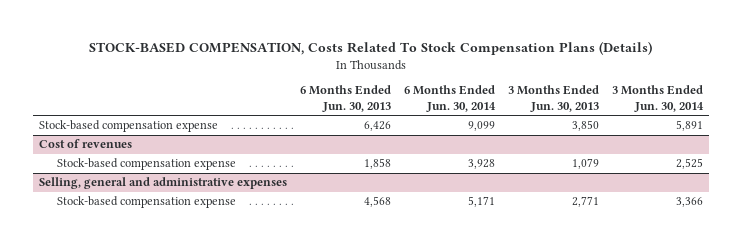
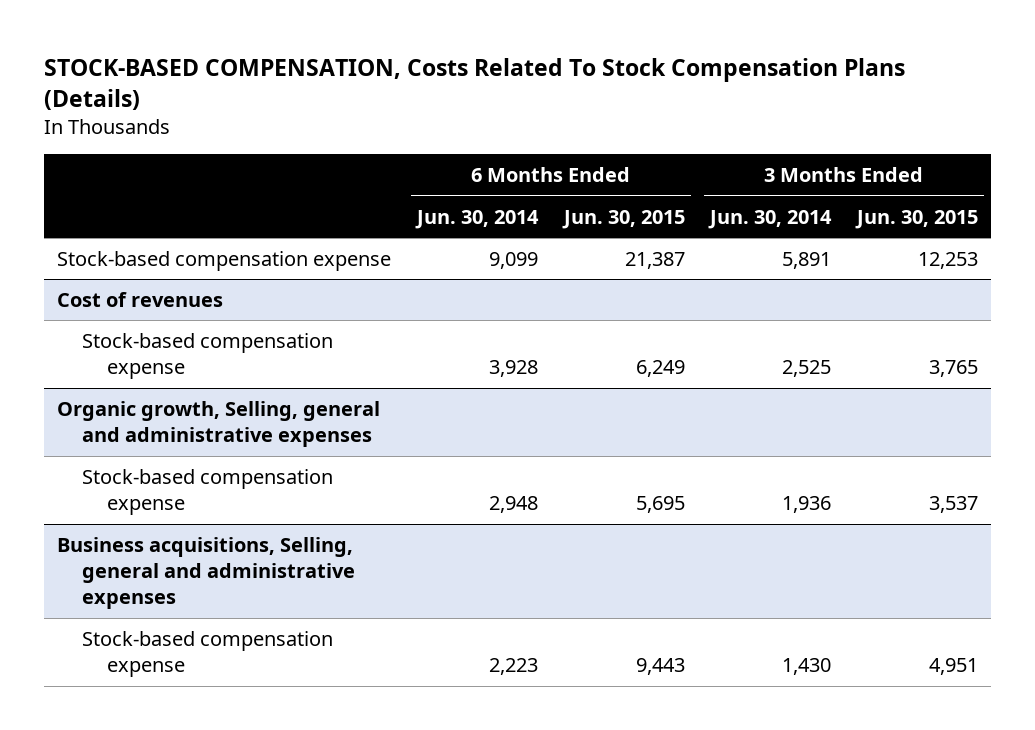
- | 6 Months Ended Jun. 30, 2013 | 6 Months Ended Jun. 30, 2014 | 3 Months Ended Jun. 30, 2013 | 3 Months Ended Jun. 30, 2014
+ | 6 Months Ended Jun. 30, 2014 | 6 Months Ended Jun. 30, 2015 | 3 Months Ended Jun. 30, 2014 | 3 Months Ended Jun. 30, 2015
- Selling, general and administrative expenses
- Stock-based compensation expense | 4,568 | 5,171 | 2,771 | 3,366
+ Organic growth, Selling, general and administrative expenses
+ Stock-based compensation expense | 2,948 | 5,695 | 1,936 | 3,537
+ Business acquisitions, Selling, general and administrative expenses
+ Stock-based compensation expense | 2,223 | 9,443 | 1,430 | 4,951

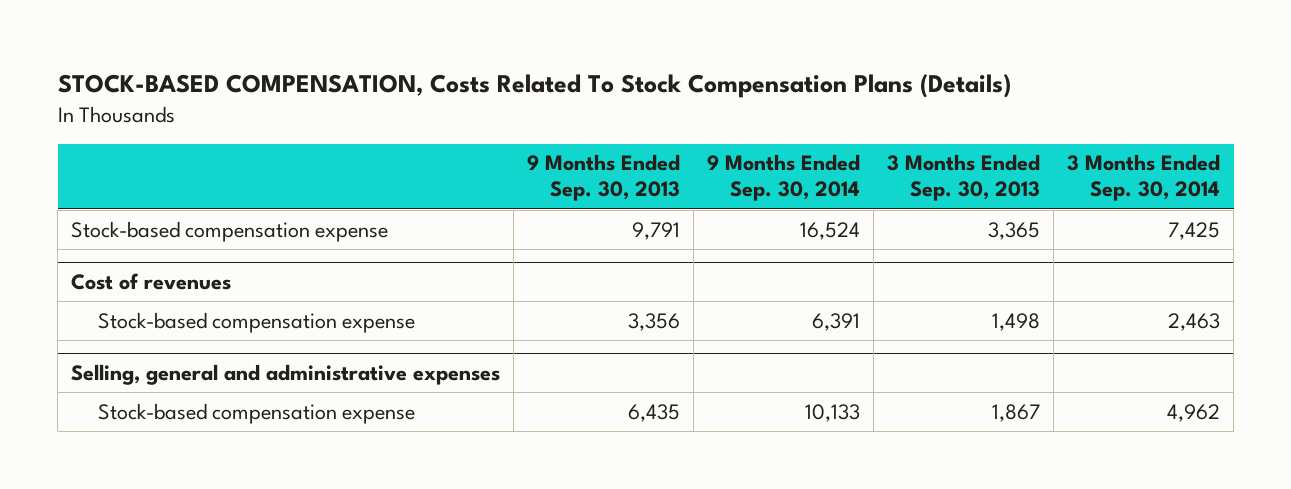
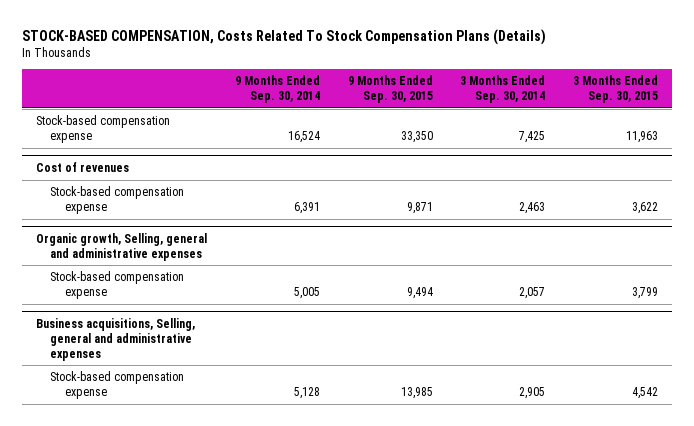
- | 9 Months Ended Sep. 30, 2013 | 9 Months Ended Sep. 30, 2014 | 3 Months Ended Sep. 30, 2013 | 3 Months Ended Sep. 30, 2014
+ | 9 Months Ended Sep. 30, 2014 | 9 Months Ended Sep. 30, 2015 | 3 Months Ended Sep. 30, 2014 | 3 Months Ended Sep. 30, 2015
- Selling, general and administrative expenses
- Stock-based compensation expense | 6,435 | 10,133 | 1,867 | 4,962
+ Organic growth, Selling, general and administrative expenses
+ Stock-based compensation expense | 5,005 | 9,494 | 2,057 | 3,799
+ Business acquisitions, Selling, general and administrative expenses
+ Stock-based compensation expense | 5,128 | 13,985 | 2,905 | 4,542

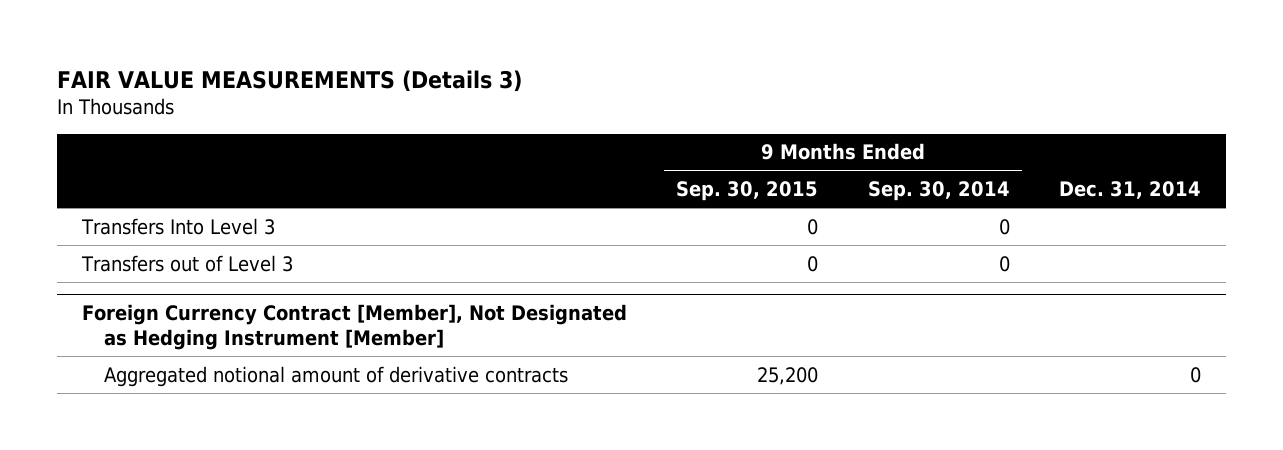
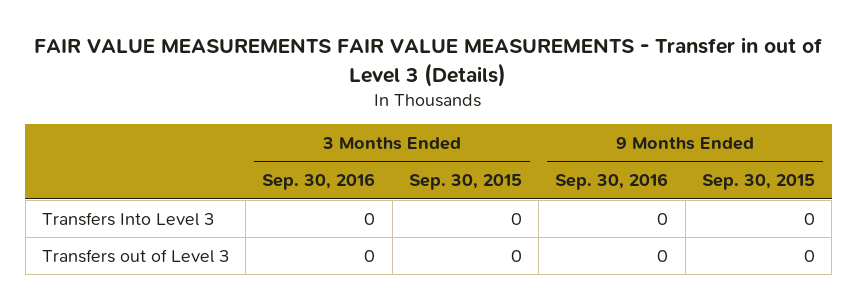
- FAIR VALUE MEASUREMENTS (Details 3)
+ FAIR VALUE MEASUREMENTS FAIR VALUE MEASUREMENTS - Transfer in out of Level 3 (Details)
- | 9 Months Ended Sep. 30, 2015 | 9 Months Ended Sep. 30, 2014 | Dec. 31, 2014
+ | 3 Months Ended Sep. 30, 2016 | 3 Months Ended Sep. 30, 2015 | 9 Months Ended Sep. 30, 2016 | 9 Months Ended Sep. 30, 2015
- Foreign Currency Contract [Member], Not Designated as Hedging Instrument [Member]
- Aggregated notional amount of derivative contracts | 25,200 | | 0

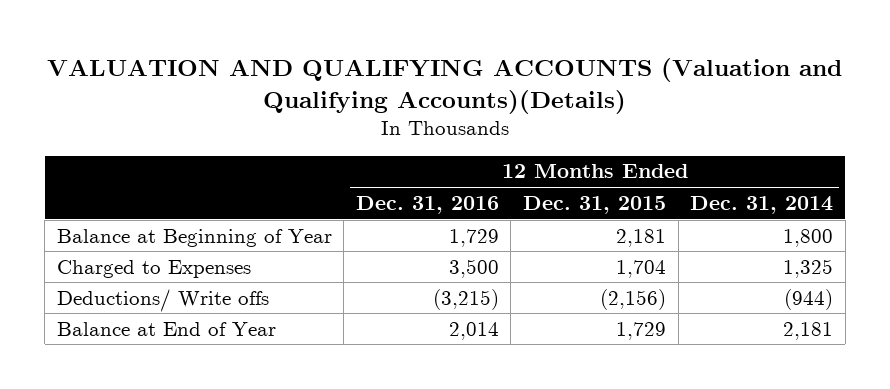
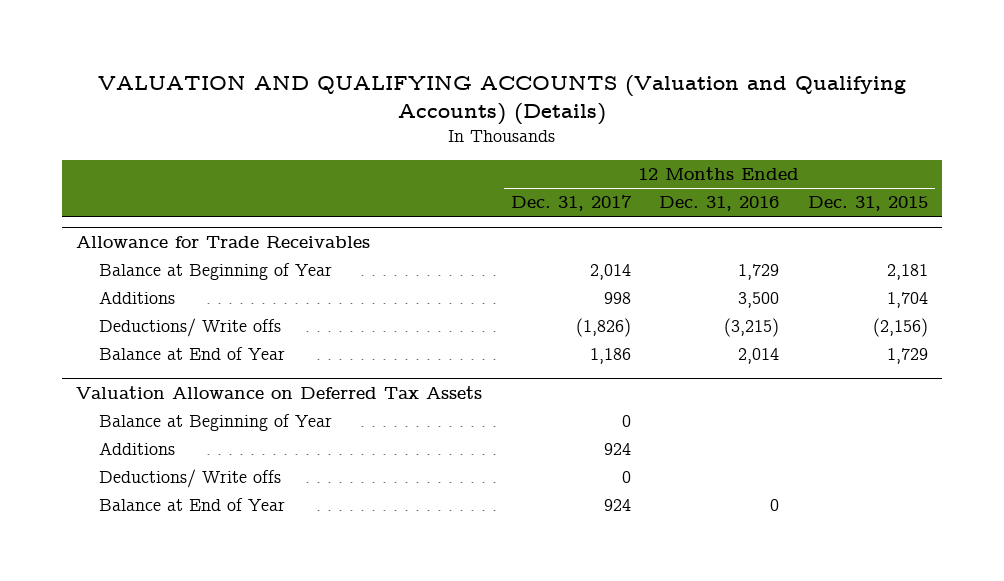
- VALUATION AND QUALIFYING ACCOUNTS (Valuation and Qualifying Accounts)(Details)
+ VALUATION AND QUALIFYING ACCOUNTS (Valuation and Qualifying Accounts) (Details)
- | 12 Months Ended Dec. 31, 2016 | 12 Months Ended Dec. 31, 2015 | 12 Months Ended Dec. 31, 2014
+ | 12 Months Ended Dec. 31, 2017 | 12 Months Ended Dec. 31, 2016 | 12 Months Ended Dec. 31, 2015
+ Allowance for Trade Receivables
- Charged to Expenses | 3,500 | 1,704 | 1,325
+ Additions | 998 | 3,500 | 1,704
+ Valuation Allowance on Deferred Tax Assets
+ Balance at Beginning of Year | 0 | |
+ Additions | 924 | |
+ Deductions/ Write offs | 0 | |
+ Balance at End of Year | 924 | 0 |

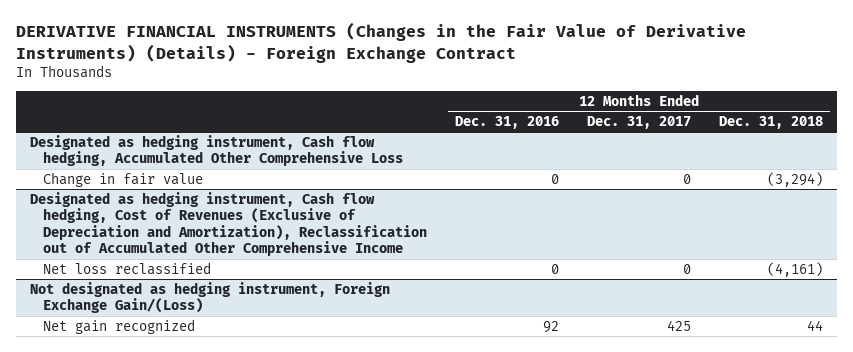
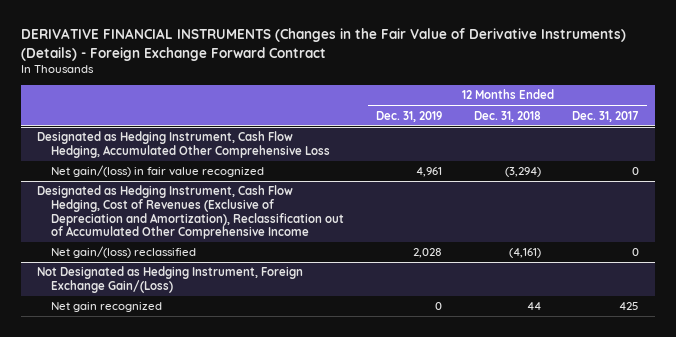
- DERIVATIVE FINANCIAL INSTRUMENTS (Changes in the Fair Value of Derivative Instruments) (Details) - Foreign Exchange Contract
+ DERIVATIVE FINANCIAL INSTRUMENTS (Changes in the Fair Value of Derivative Instruments) (Details) - Foreign Exchange Forward Contract
- | 12 Months Ended Dec. 31, 2016 | 12 Months Ended Dec. 31, 2017 | 12 Months Ended Dec. 31, 2018
+ | 12 Months Ended Dec. 31, 2019 | 12 Months Ended Dec. 31, 2018 | 12 Months Ended Dec. 31, 2017
- Designated as hedging instrument, Cash flow hedging, Accumulated Other Comprehensive Loss
- Change in fair value | 0 | 0 | (3,294)
- Designated as hedging instrument, Cash flow hedging, Cost of Revenues (Exclusive of Depreciation and Amortization), Reclassification out of Accumulated Other Comprehensive Income
- Net loss reclassified | 0 | 0 | (4,161)
- Not designated as hedging instrument, Foreign Exchange Gain/(Loss)
+ Designated as Hedging Instrument, Cash Flow Hedging, Accumulated Other Comprehensive Loss
+ Net gain/(loss) in fair value recognized | 4,961 | (3,294) | 0
+ Designated as Hedging Instrument, Cash Flow Hedging, Cost of Revenues (Exclusive of Depreciation and Amortization), Reclassification out of Accumulated Other Comprehensive Income
+ Net gain/(loss) reclassified | 2,028 | (4,161) | 0
+ Not Designated as Hedging Instrument, Foreign Exchange Gain/(Loss)

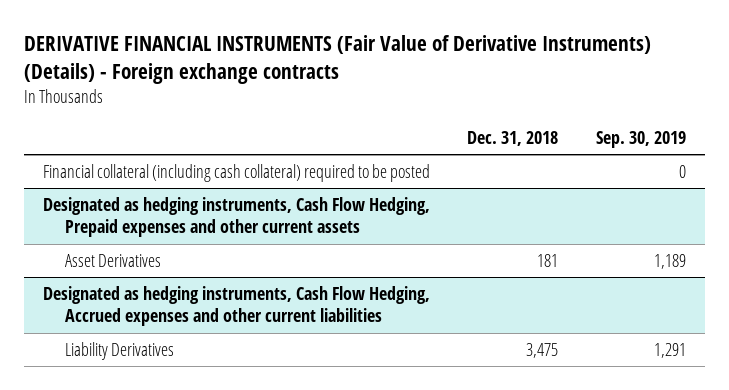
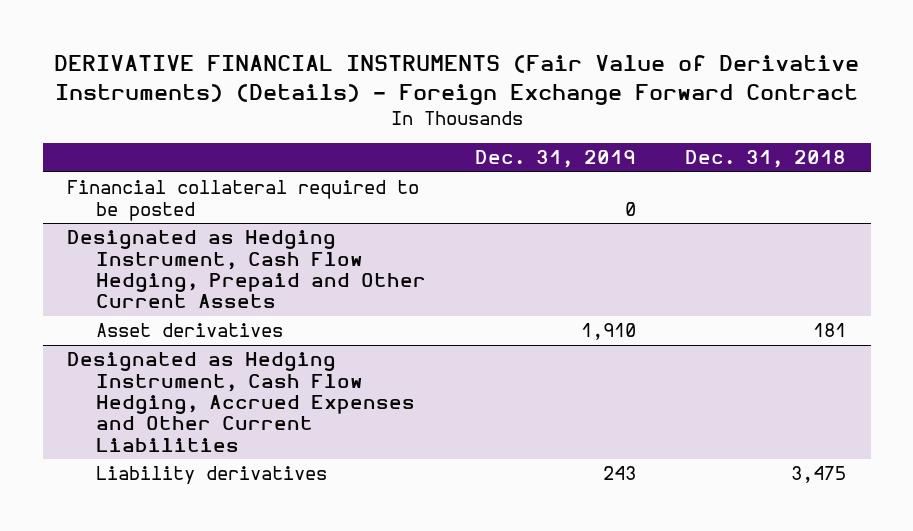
- DERIVATIVE FINANCIAL INSTRUMENTS (Fair Value of Derivative Instruments) (Details) - Foreign exchange contracts
+ DERIVATIVE FINANCIAL INSTRUMENTS (Fair Value of Derivative Instruments) (Details) - Foreign Exchange Forward Contract
- | Dec. 31, 2018 | Sep. 30, 2019
+ | Dec. 31, 2019 | Dec. 31, 2018
- Financial collateral (including cash collateral) required to be posted | | 0
- Designated as hedging instruments, Cash Flow Hedging, Prepaid expenses and other current assets
- Asset Derivatives | 181 | 1,189
- Designated as hedging instruments, Cash Flow Hedging, Accrued expenses and other current liabilities
- Liability Derivatives | 3,475 | 1,291
+ Financial collateral required to be posted | 0 |
+ Designated as Hedging Instrument, Cash Flow Hedging, Prepaid and Other Current Assets
+ Asset derivatives | 1,910 | 181
+ Designated as Hedging Instrument, Cash Flow Hedging, Accrued Expenses and Other Current Liabilities
+ Liability derivatives | 243 | 3,475

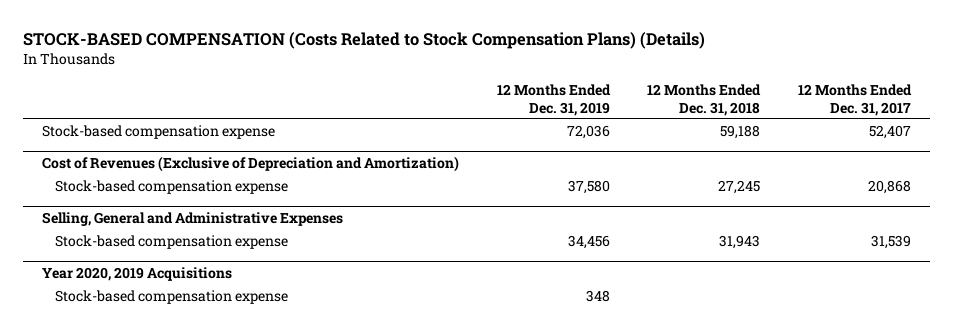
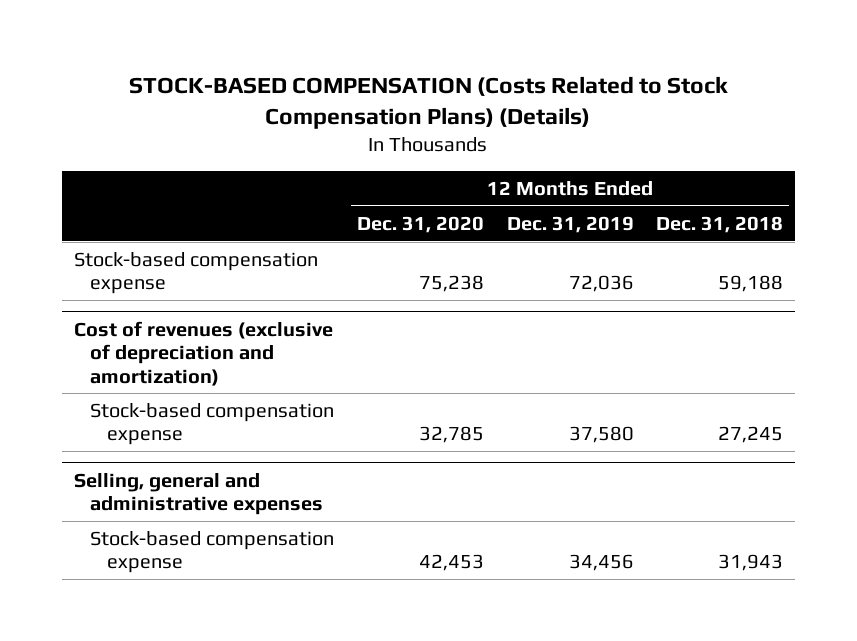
- | 12 Months Ended Dec. 31, 2019 | 12 Months Ended Dec. 31, 2018 | 12 Months Ended Dec. 31, 2017
+ | 12 Months Ended Dec. 31, 2020 | 12 Months Ended Dec. 31, 2019 | 12 Months Ended Dec. 31, 2018
- Cost of Revenues (Exclusive of Depreciation and Amortization)
+ Cost of revenues (exclusive of depreciation and amortization)
- Selling, General and Administrative Expenses
+ Selling, general and administrative expenses
- Year 2020, 2019 Acquisitions
- Stock-based compensation expense | 348 | |

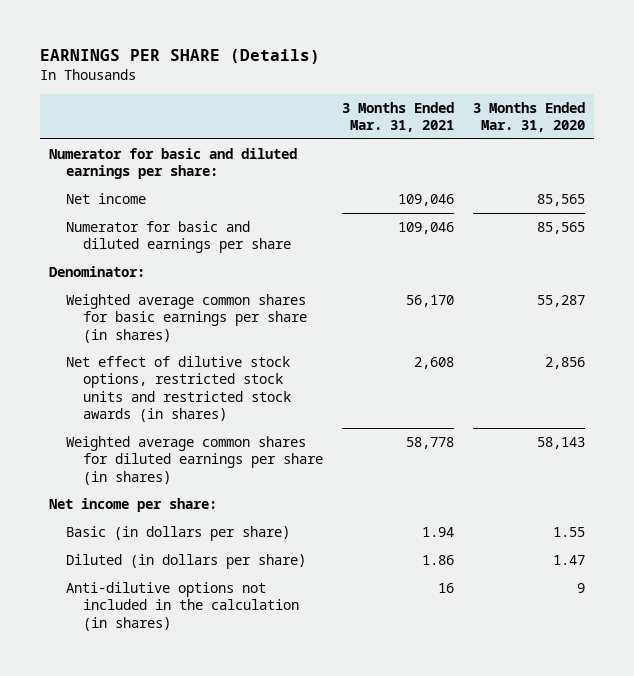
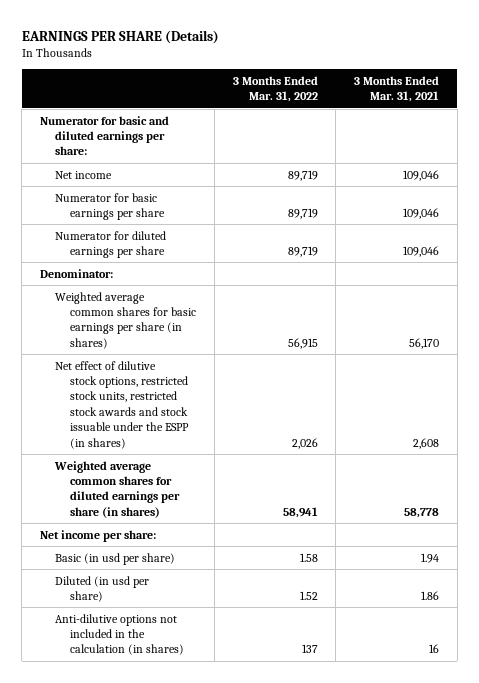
- | 3 Months Ended Mar. 31, 2021 | 3 Months Ended Mar. 31, 2020
+ | 3 Months Ended Mar. 31, 2022 | 3 Months Ended Mar. 31, 2021
- Numerator for basic and diluted earnings per share | 109,046 | 85,565
+ Numerator for basic earnings per share | 89,719 | 109,046
+ Numerator for diluted earnings per share | 89,719 | 109,046
- Net effect of dilutive stock options, restricted stock units and restricted stock awards (in shares) | 2,608 | 2,856
+ Net effect of dilutive stock options, restricted stock units, restricted stock awards and stock issuable under the ESPP (in shares) | 2,026 | 2,608
- Basic (in dollars per share) | 1.94 | 1.55
- Diluted (in dollars per share) | 1.86 | 1.47
+ Basic (in usd per share) | 1.58 | 1.94
+ Diluted (in usd per share) | 1.52 | 1.86

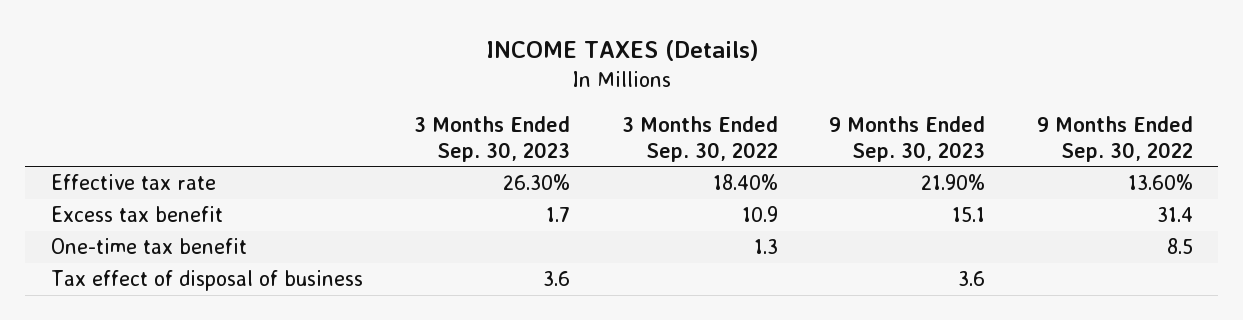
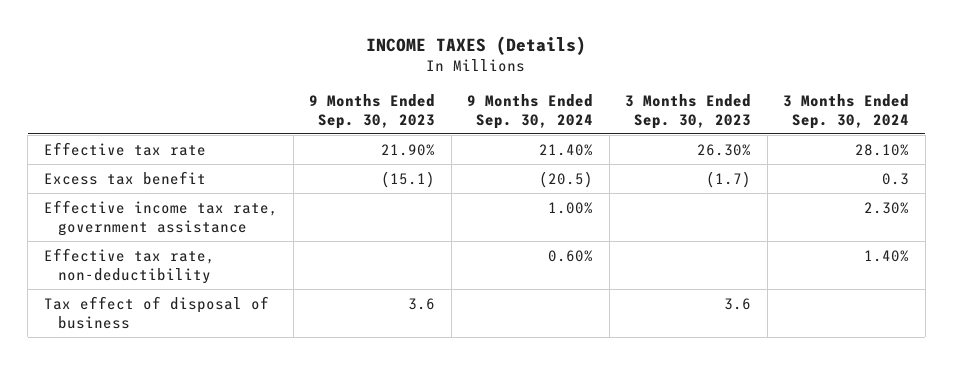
- | 3 Months Ended Sep. 30, 2023 | 3 Months Ended Sep. 30, 2022 | 9 Months Ended Sep. 30, 2023 | 9 Months Ended Sep. 30, 2022
+ | 9 Months Ended Sep. 30, 2023 | 9 Months Ended Sep. 30, 2024 | 3 Months Ended Sep. 30, 2023 | 3 Months Ended Sep. 30, 2024
- Excess tax benefit | 1.7 | 10.9 | 15.1 | 31.4
- One-time tax benefit | | 1.3 | | 8.5
+ Excess tax benefit | (15.1) | (20.5) | (1.7) | 0.3
+ Effective income tax rate, government assistance | | 1.00% | | 2.30%
+ Effective tax rate, non-deductibility | | 0.60% | | 1.40%

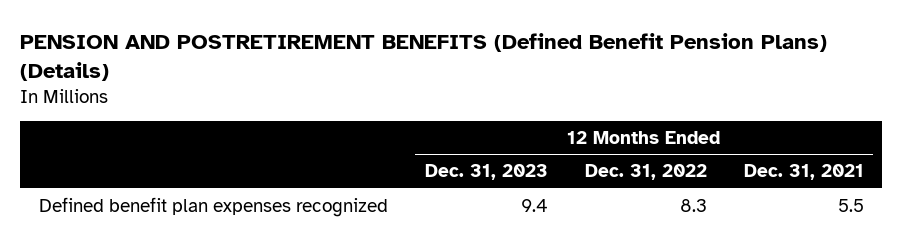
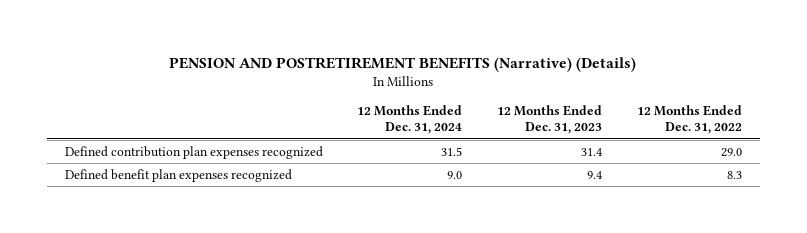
- PENSION AND POSTRETIREMENT BENEFITS (Defined Benefit Pension Plans) (Details)
+ PENSION AND POSTRETIREMENT BENEFITS (Narrative) (Details)
- | 12 Months Ended Dec. 31, 2023 | 12 Months Ended Dec. 31, 2022 | 12 Months Ended Dec. 31, 2021
+ | 12 Months Ended Dec. 31, 2024 | 12 Months Ended Dec. 31, 2023 | 12 Months Ended Dec. 31, 2022
+ Defined contribution plan expenses recognized | 31.5 | 31.4 | 29.0

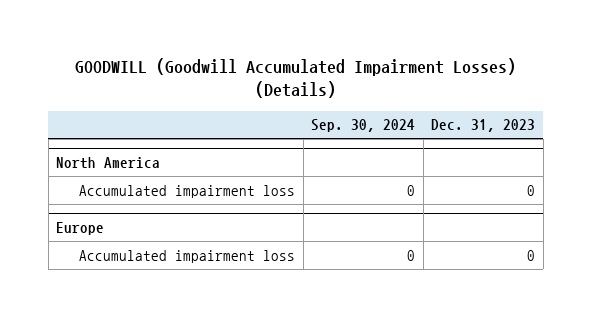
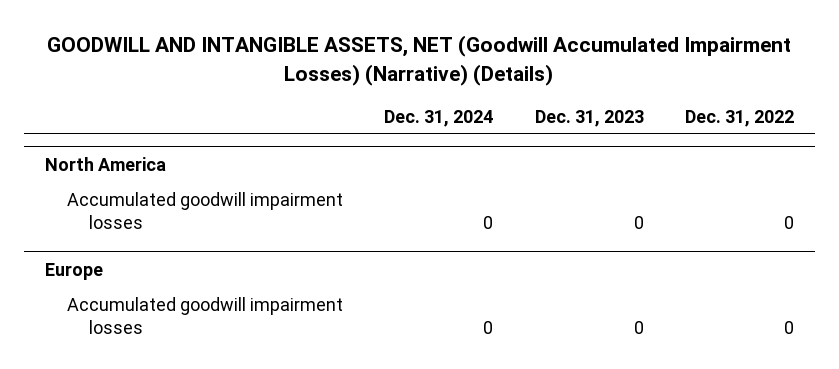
- GOODWILL (Goodwill Accumulated Impairment Losses) (Details)
+ GOODWILL AND INTANGIBLE ASSETS, NET (Goodwill Accumulated Impairment Losses) (Narrative) (Details)
- | Sep. 30, 2024 | Dec. 31, 2023
+ | Dec. 31, 2024 | Dec. 31, 2023 | Dec. 31, 2022
@ North America
- Accumulated impairment loss | 0 | 0
+ Accumulated goodwill impairment losses | 0 | 0 | 0
@ Europe
- Accumulated impairment loss | 0 | 0
+ Accumulated goodwill impairment losses | 0 | 0 | 0

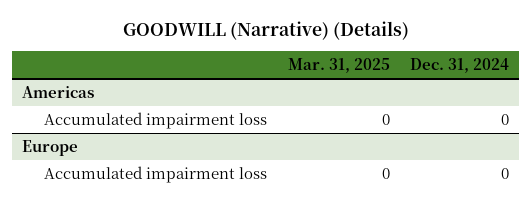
- GOODWILL AND INTANGIBLE ASSETS, NET (Goodwill Accumulated Impairment Losses) (Narrative) (Details)
+ GOODWILL (Narrative) (Details)
- | Dec. 31, 2024 | Dec. 31, 2023 | Dec. 31, 2022
+ | Mar. 31, 2025 | Dec. 31, 2024
- North America
- Accumulated goodwill impairment losses | 0 | 0 | 0
+ Americas
+ Accumulated impairment loss | 0 | 0
@ Europe
- Accumulated goodwill impairment losses | 0 | 0 | 0
+ Accumulated impairment loss | 0 | 0

